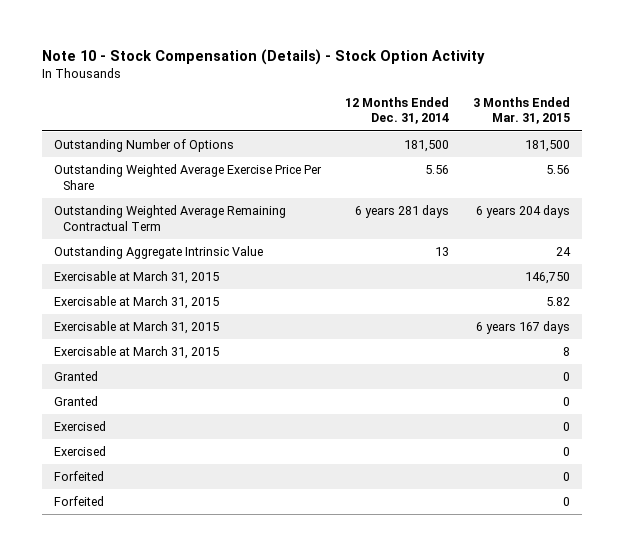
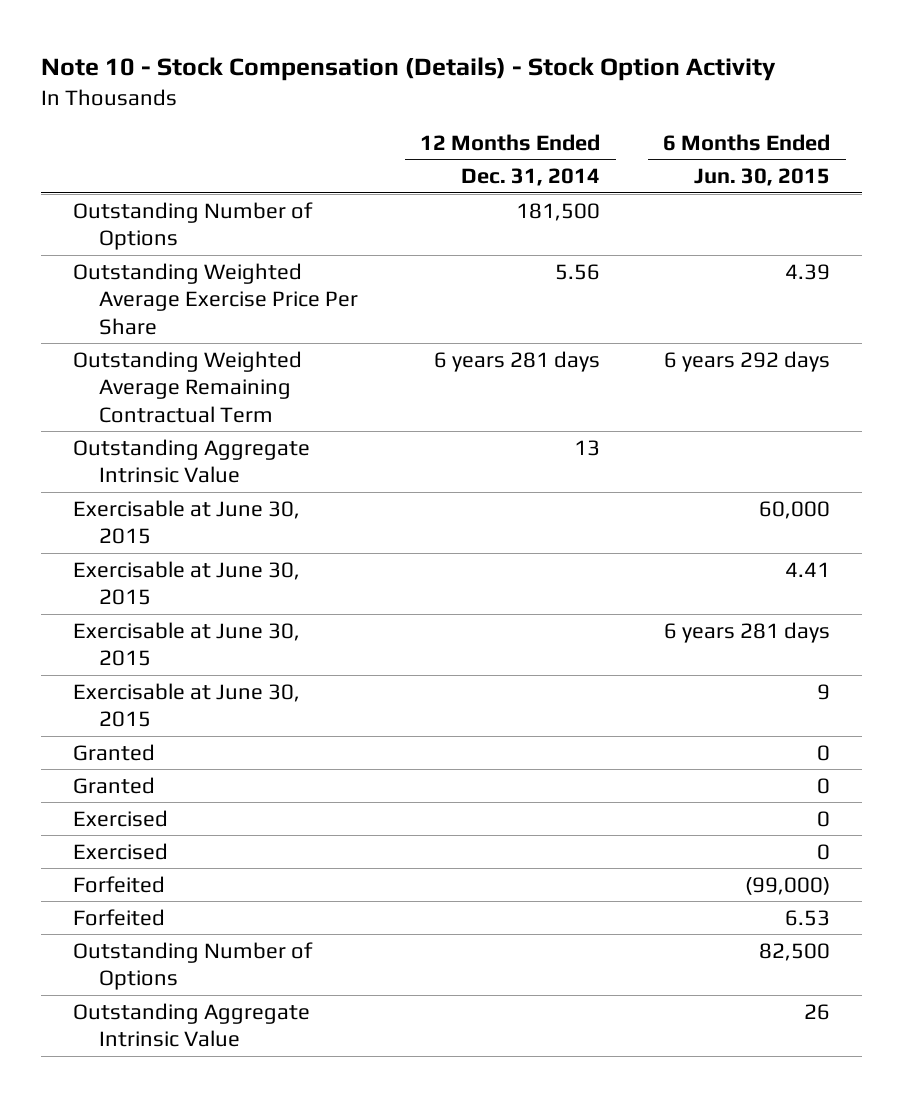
- | 12 Months Ended Dec. 31, 2014 | 3 Months Ended Mar. 31, 2015
+ | 12 Months Ended Dec. 31, 2014 | 6 Months Ended Jun. 30, 2015
- Exercisable at March 31, 2015 | | 146,750
- Exercisable at March 31, 2015 | | 5.82
- Exercisable at March 31, 2015 | | 6 years 167 days
- Exercisable at March 31, 2015 | | 8
+ Exercisable at June 30, 2015 | | 60,000
+ Exercisable at June 30, 2015 | | 4.41
+ Exercisable at June 30, 2015 | | 6 years 281 days
+ Exercisable at June 30, 2015 | | 9
+ Outstanding Number of Options | | 82,500
+ Outstanding Aggregate Intrinsic Value | | 26

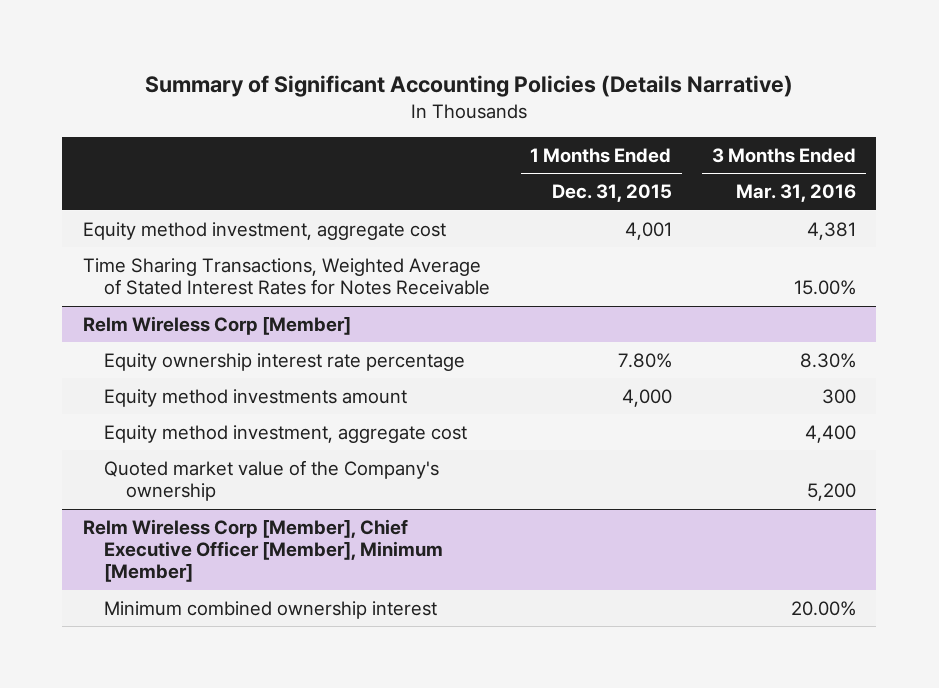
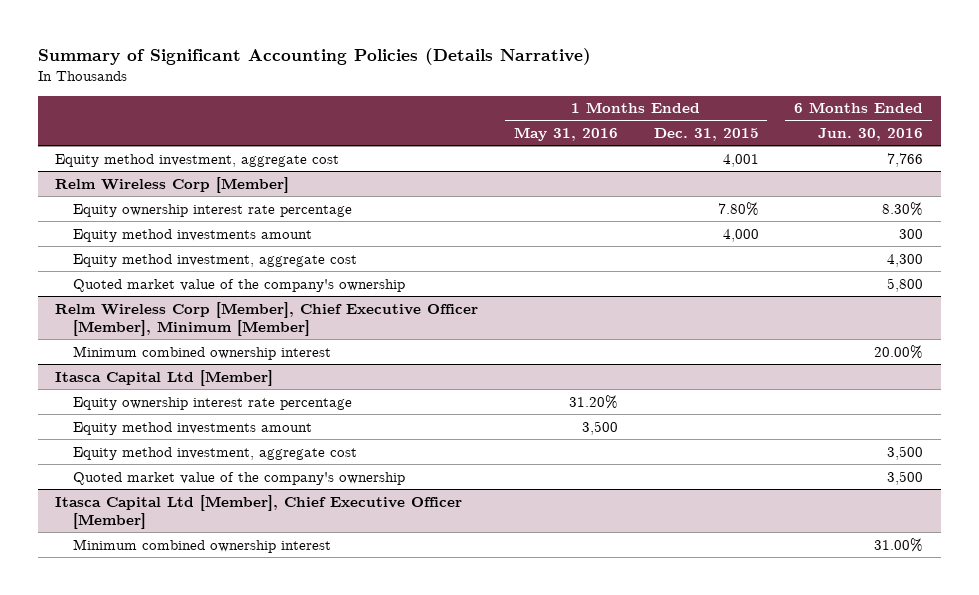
- | 1 Months Ended Dec. 31, 2015 | 3 Months Ended Mar. 31, 2016
+ | 1 Months Ended May 31, 2016 | 1 Months Ended Dec. 31, 2015 | 6 Months Ended Jun. 30, 2016
- Time Sharing Transactions, Weighted Average of Stated Interest Rates for Notes Receivable | | 15.00%
@ Relm Wireless Corp [Member]
- Quoted market value of the Company's ownership | | 5,200
+ Quoted market value of the company's ownership | | | 5,800
+ Itasca Capital Ltd [Member]
+ Equity ownership interest rate percentage | 31.20% | |
+ Equity method investments amount | 3,500 | |
+ Equity method investment, aggregate cost | | | 3,500
+ Quoted market value of the company's ownership | | | 3,500
+ Itasca Capital Ltd [Member], Chief Executive Officer [Member]
+ Minimum combined ownership interest | | | 31.00%

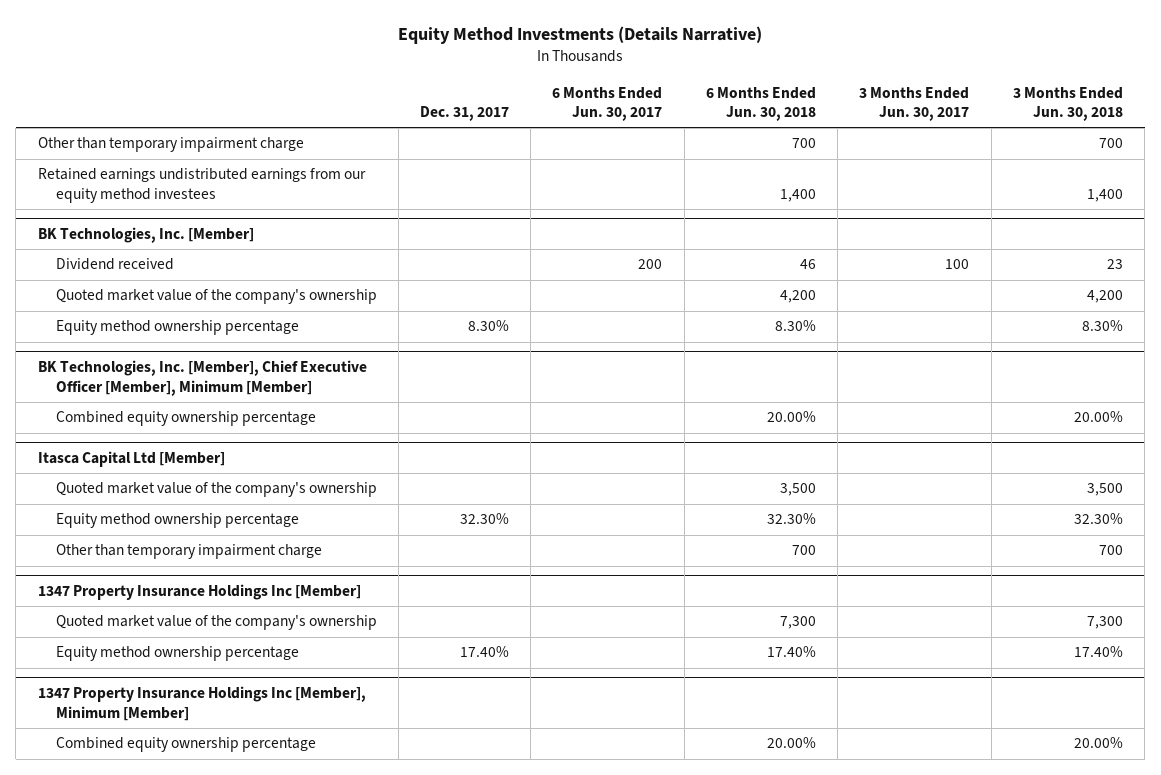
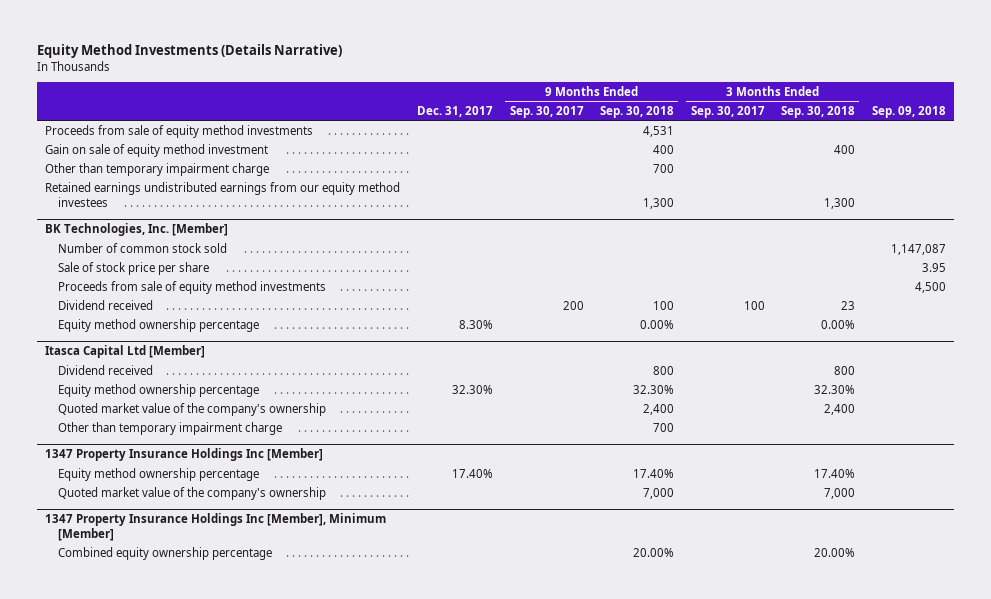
- | Dec. 31, 2017 | 6 Months Ended Jun. 30, 2017 | 6 Months Ended Jun. 30, 2018 | 3 Months Ended Jun. 30, 2017 | 3 Months Ended Jun. 30, 2018
+ | Dec. 31, 2017 | 9 Months Ended Sep. 30, 2017 | 9 Months Ended Sep. 30, 2018 | 3 Months Ended Sep. 30, 2017 | 3 Months Ended Sep. 30, 2018 | Sep. 09, 2018
+ Proceeds from sale of equity method investments | | | 4,531 | | |
+ Gain on sale of equity method investment | | | 400 | | 400 |
@ BK Technologies, Inc. [Member]
+ Number of common stock sold | | | | | | 1,147,087
+ Sale of stock price per share | | | | | | 3.95
+ Proceeds from sale of equity method investments | | | | | | 4,500
- Quoted market value of the company's ownership | | | 4,200 | | 4,200
- BK Technologies, Inc. [Member], Chief Executive Officer [Member], Minimum [Member]
- Combined equity ownership percentage | | | 20.00% | | 20.00%
@ Itasca Capital Ltd [Member]
+ Dividend received | | | 800 | | 800 |
moved down: Quoted market value of the company's ownership | | | 2,400 | | 2,400 |
@ 1347 Property Insurance Holdings Inc [Member]
moved down: Quoted market value of the company's ownership | | | 7,000 | | 7,000 |

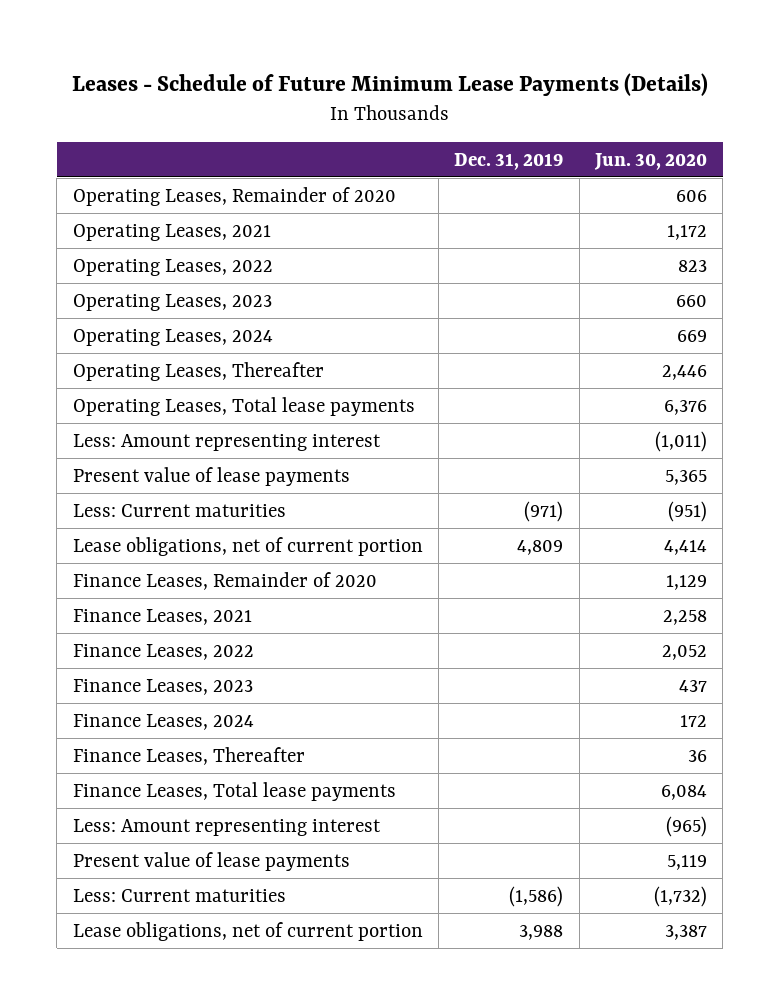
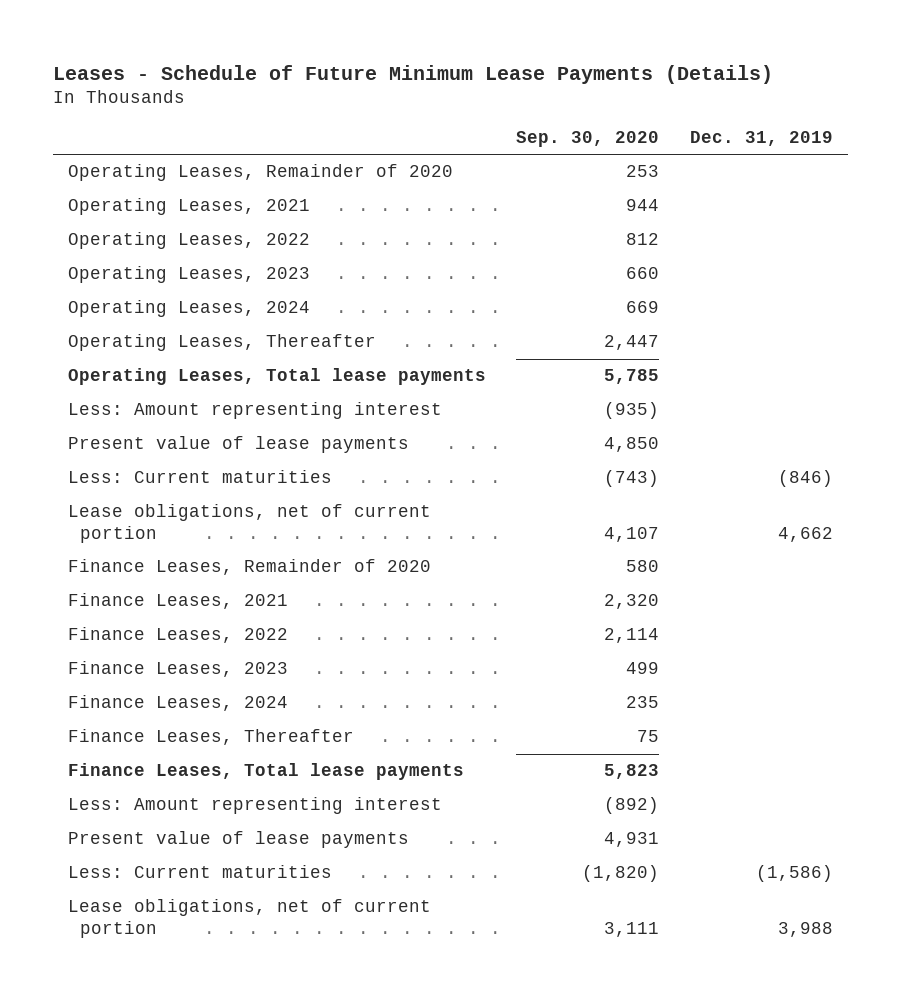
- | Dec. 31, 2019 | Jun. 30, 2020
+ | Sep. 30, 2020 | Dec. 31, 2019
- Less: Current maturities | (971) | (951)
- Lease obligations, net of current portion | 4,809 | 4,414
+ Less: Current maturities | (743) | (846)
+ Lease obligations, net of current portion | 4,107 | 4,662

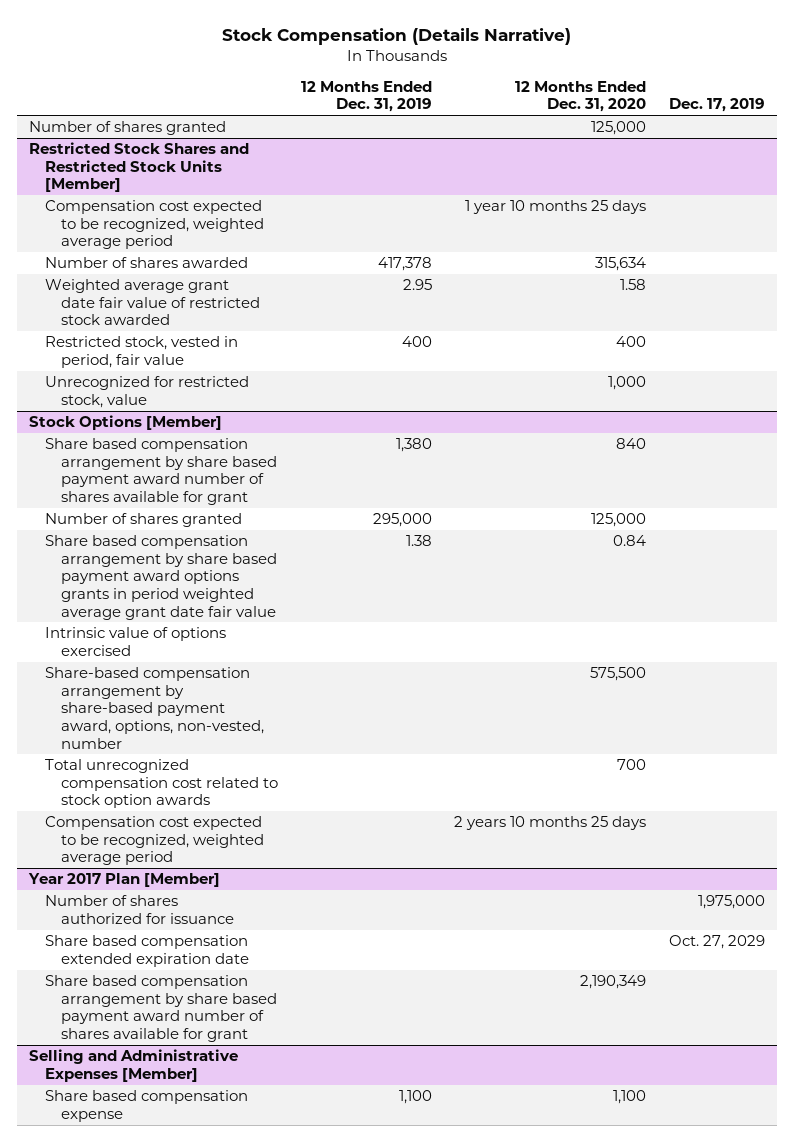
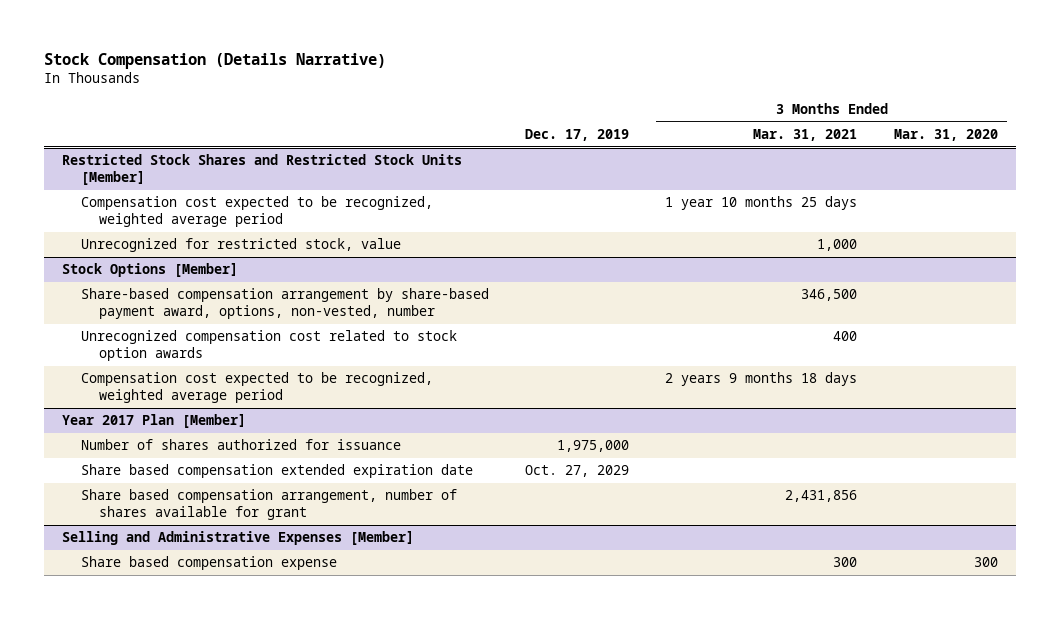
- | 12 Months Ended Dec. 31, 2019 | 12 Months Ended Dec. 31, 2020 | Dec. 17, 2019
+ | Dec. 17, 2019 | 3 Months Ended Mar. 31, 2021 | 3 Months Ended Mar. 31, 2020
- Number of shares granted | | 125,000 |
@ Restricted Stock Shares and Restricted Stock Units [Member]
- Number of shares awarded | 417,378 | 315,634 |
- Weighted average grant date fair value of restricted stock awarded | 2.95 | 1.58 |
- Restricted stock, vested in period, fair value | 400 | 400 |
@ Stock Options [Member]
- Share based compensation arrangement by share based payment award number of shares available for grant | 1,380 | 840 |
- Number of shares granted | 295,000 | 125,000 |
- Share based compensation arrangement by share based payment award options grants in period weighted average grant date fair value | 1.38 | 0.84 |
- Intrinsic value of options exercised
- Total unrecognized compensation cost related to stock option awards | | 700 |
+ Unrecognized compensation cost related to stock option awards | | 400 |
@ Year 2017 Plan [Member]
- Share based compensation arrangement by share based payment award number of shares available for grant | | 2,190,349 |
+ Share based compensation arrangement, number of shares available for grant | | 2,431,856 |

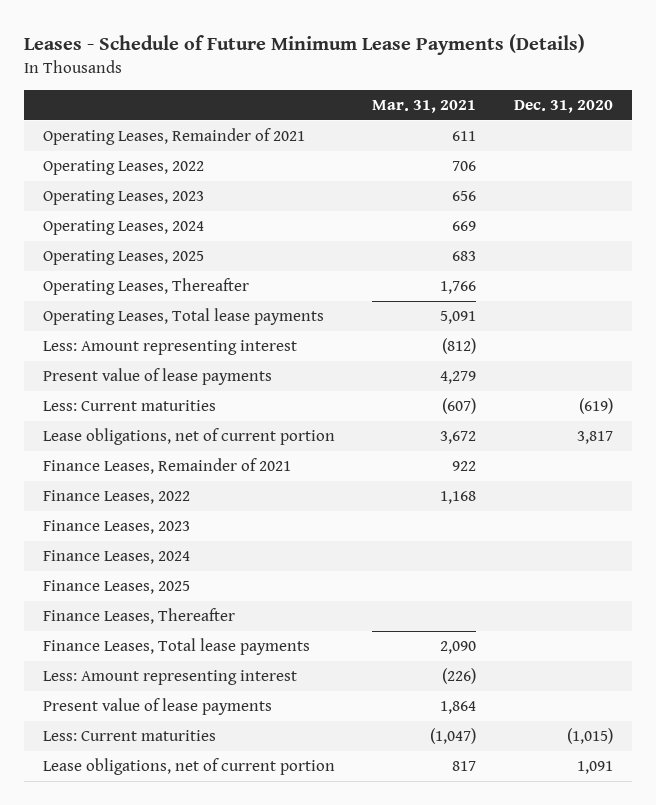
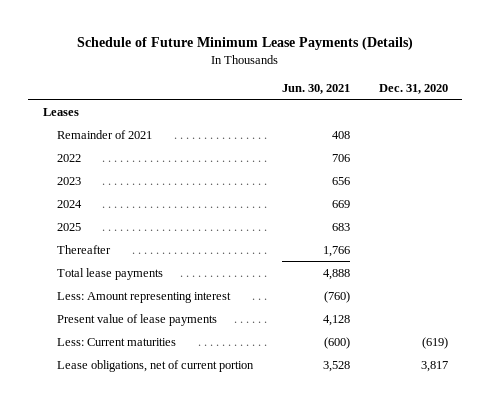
- Leases - Schedule of Future Minimum Lease Payments (Details)
+ Schedule of Future Minimum Lease Payments (Details)
- | Mar. 31, 2021 | Dec. 31, 2020
+ | Jun. 30, 2021 | Dec. 31, 2020
- Operating Leases, Remainder of 2021 | 611 |
- Operating Leases, 2022 | 706 |
- Operating Leases, 2023 | 656 |
- Operating Leases, 2024 | 669 |
- Operating Leases, 2025 | 683 |
- Operating Leases, Thereafter | 1,766 |
- Operating Leases, Total lease payments | 5,091 |
+ Leases
+ Remainder of 2021 | 408 |
+ 2022 | 706 |
+ 2023 | 656 |
+ 2024 | 669 |
+ 2025 | 683 |
+ Thereafter | 1,766 |
+ Total lease payments | 4,888 |
- Finance Leases, Remainder of 2021 | 922 |
- Finance Leases, 2022 | 1,168 |
- Finance Leases, 2023
- Finance Leases, 2024
- Finance Leases, 2025
- Finance Leases, Thereafter
- Finance Leases, Total lease payments | 2,090 |
- Less: Amount representing interest | (226) |
- Present value of lease payments | 1,864 |
- Less: Current maturities | (1,047) | (1,015)
- Lease obligations, net of current portion | 817 | 1,091

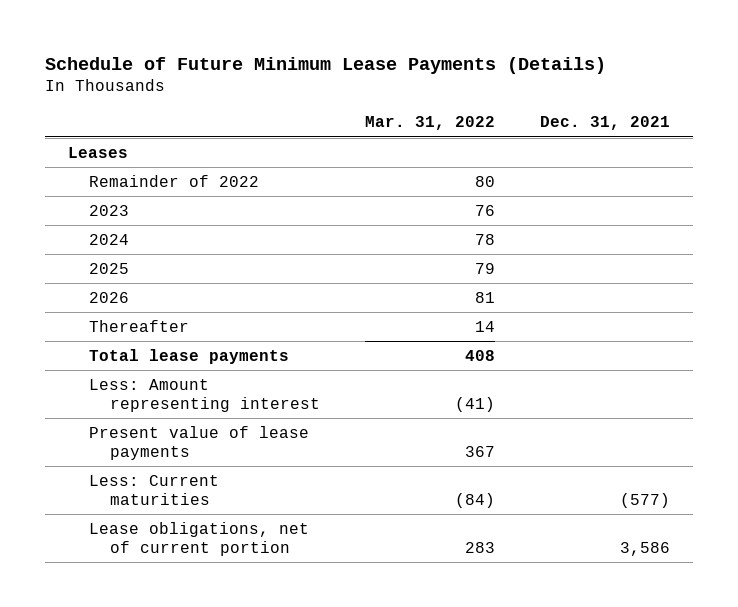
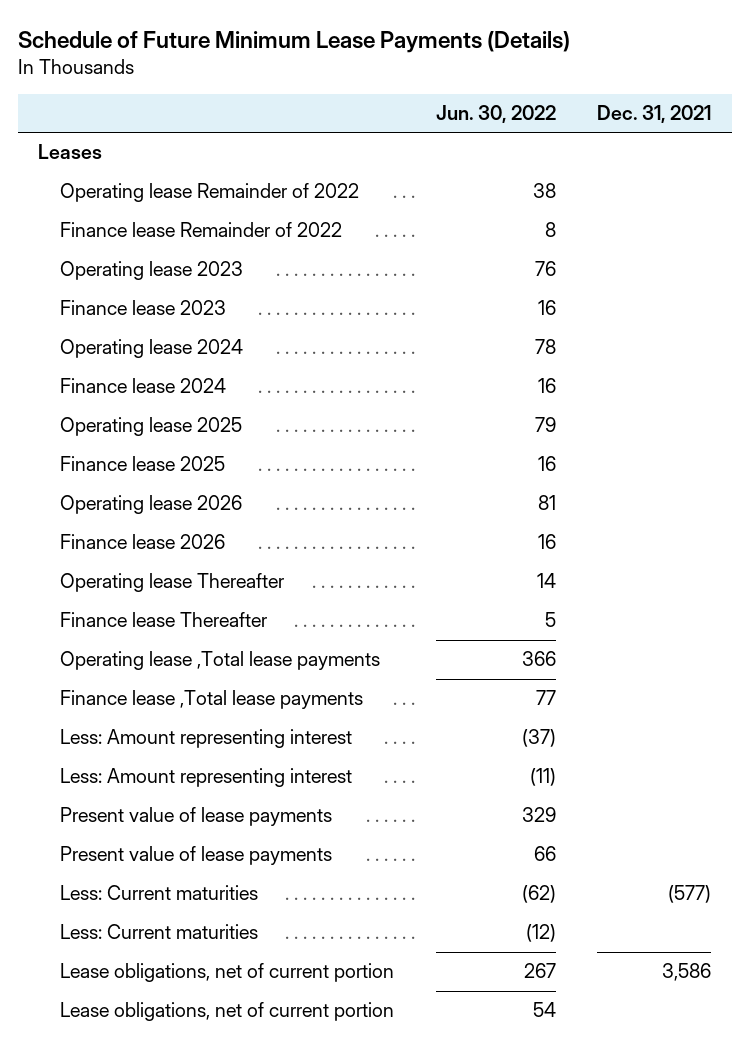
- | Mar. 31, 2022 | Dec. 31, 2021
+ | Jun. 30, 2022 | Dec. 31, 2021
- Remainder of 2022 | 80 |
- 2023 | 76 |
- 2024 | 78 |
- 2025 | 79 |
- 2026 | 81 |
- Thereafter | 14 |
- Total lease payments | 408 |
+ Operating lease Remainder of 2022 | 38 |
+ Finance lease Remainder of 2022 | 8 |
+ Operating lease 2023 | 76 |
+ Finance lease 2023 | 16 |
+ Operating lease 2024 | 78 |
+ Finance lease 2024 | 16 |
+ Operating lease 2025 | 79 |
+ Finance lease 2025 | 16 |
+ Operating lease 2026 | 81 |
+ Finance lease 2026 | 16 |
+ Operating lease Thereafter | 14 |
+ Finance lease Thereafter | 5 |
+ Operating lease ,Total lease payments | 366 |
+ Finance lease ,Total lease payments | 77 |
+ Less: Amount representing interest | (11) |
+ Present value of lease payments | 66 |
+ Less: Current maturities | (12) |
+ Lease obligations, net of current portion | 54 |

